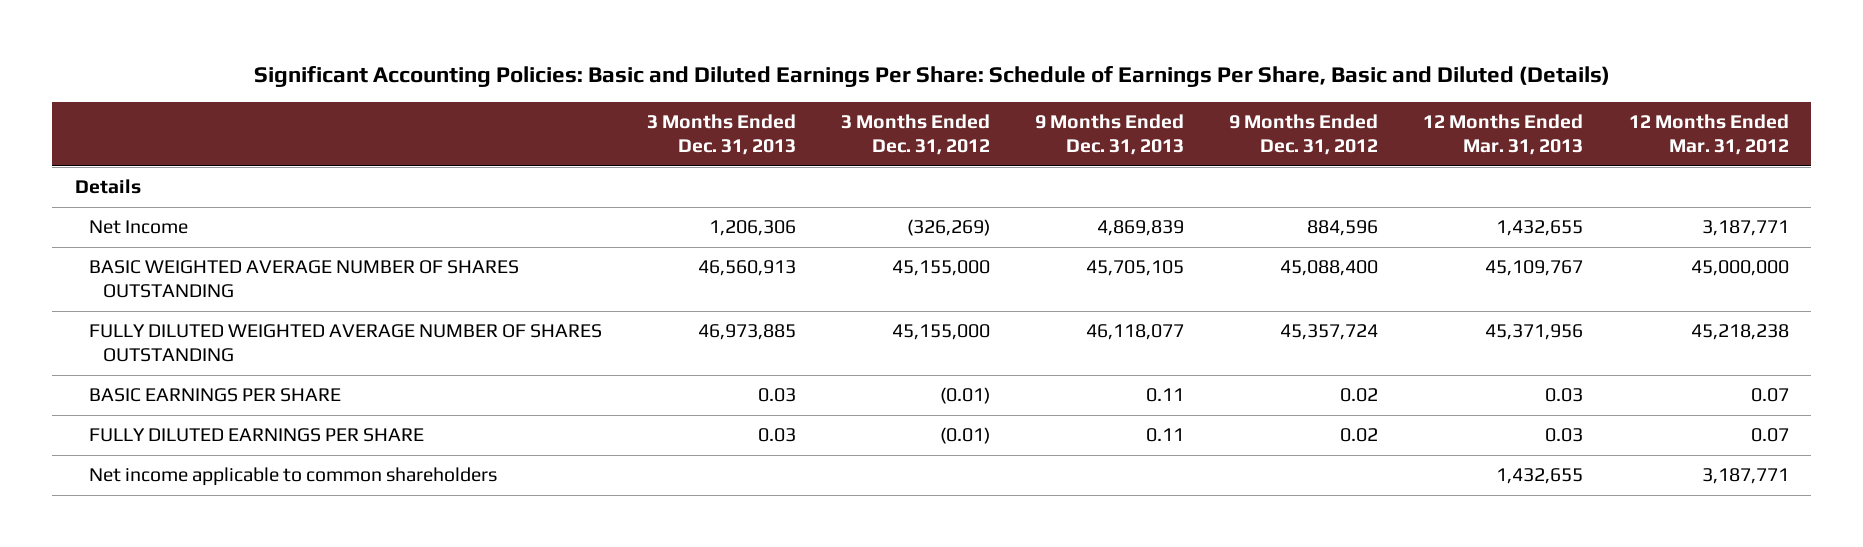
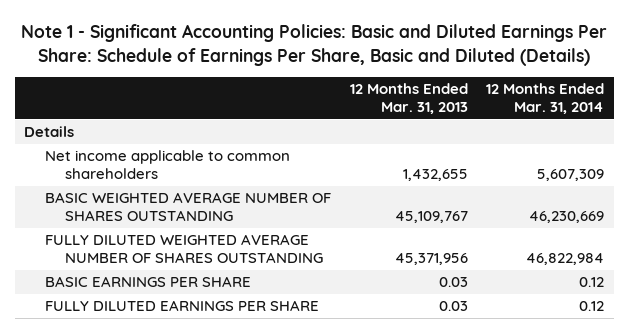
- Significant Accounting Policies: Basic and Diluted Earnings Per Share: Schedule of Earnings Per Share, Basic and Diluted (Details)
+ Note 1 - Significant Accounting Policies: Basic and Diluted Earnings Per Share: Schedule of Earnings Per Share, Basic and Diluted (Details)
- | 3 Months Ended Dec. 31, 2013 | 3 Months Ended Dec. 31, 2012 | 9 Months Ended Dec. 31, 2013 | 9 Months Ended Dec. 31, 2012 | 12 Months Ended Mar. 31, 2013 | 12 Months Ended Mar. 31, 2012
+ | 12 Months Ended Mar. 31, 2013 | 12 Months Ended Mar. 31, 2014
- Net Income | 1,206,306 | (326,269) | 4,869,839 | 884,596 | 1,432,655 | 3,187,771
moved up: Net income applicable to common shareholders | 1,432,655 | 5,607,309

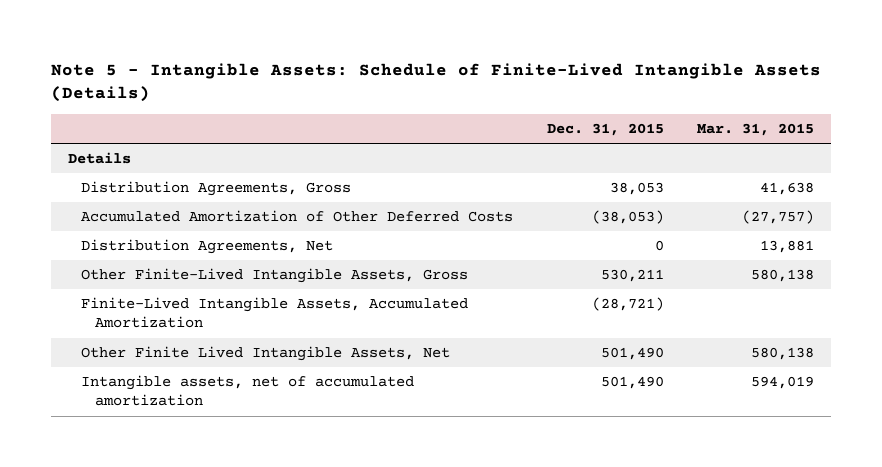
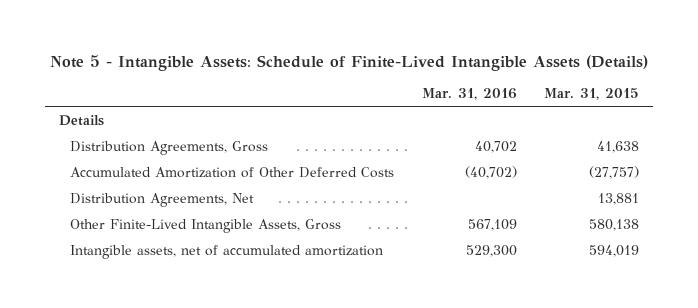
- | Dec. 31, 2015 | Mar. 31, 2015
+ | Mar. 31, 2016 | Mar. 31, 2015
- Finite-Lived Intangible Assets, Accumulated Amortization | (28,721) |
- Other Finite Lived Intangible Assets, Net | 501,490 | 580,138

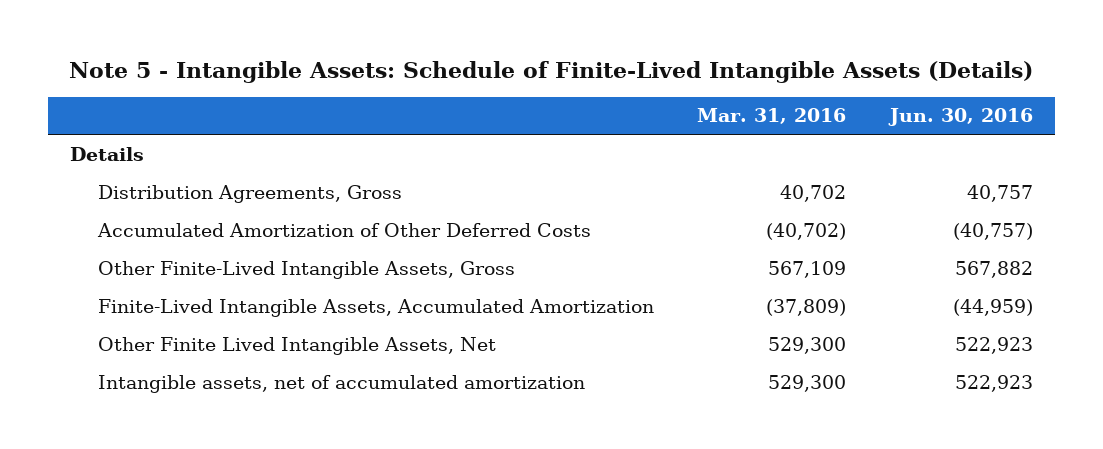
- | Mar. 31, 2016 | Mar. 31, 2015
+ | Mar. 31, 2016 | Jun. 30, 2016
- Distribution Agreements, Net | | 13,881
+ Finite-Lived Intangible Assets, Accumulated Amortization | (37,809) | (44,959)
+ Other Finite Lived Intangible Assets, Net | 529,300 | 522,923

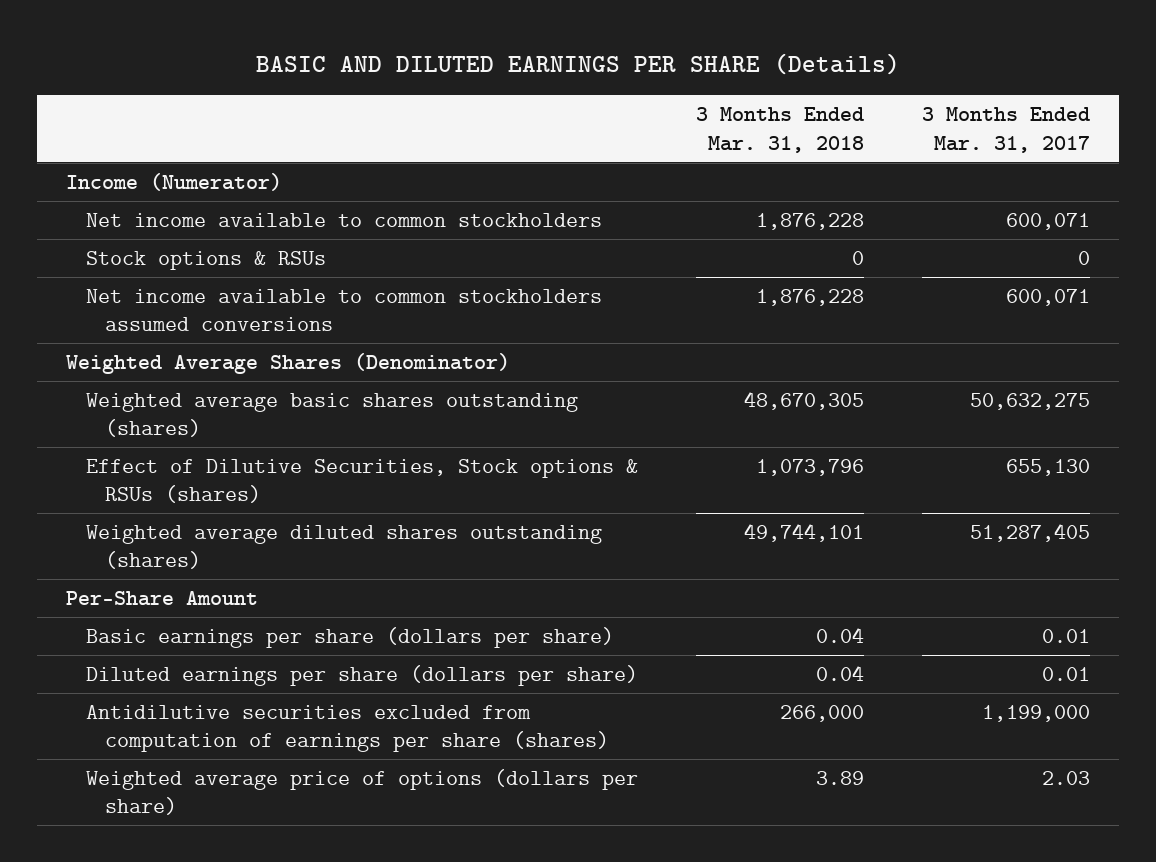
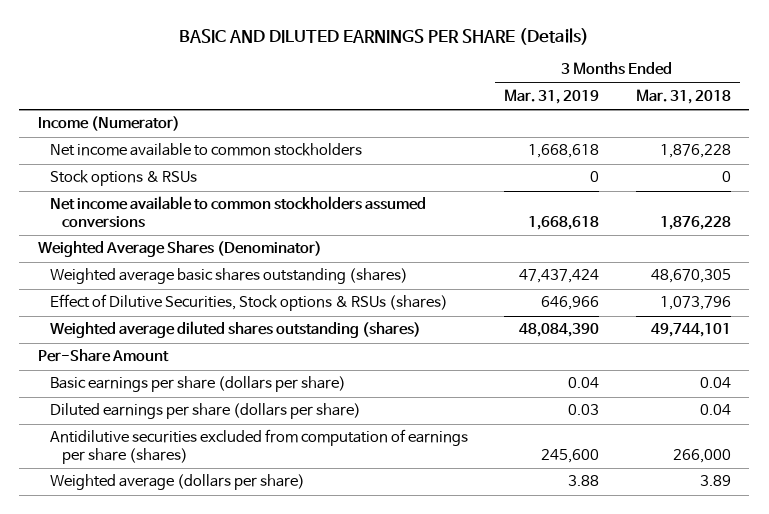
- | 3 Months Ended Mar. 31, 2018 | 3 Months Ended Mar. 31, 2017
+ | 3 Months Ended Mar. 31, 2019 | 3 Months Ended Mar. 31, 2018
- Weighted average price of options (dollars per share) | 3.89 | 2.03
+ Weighted average (dollars per share) | 3.88 | 3.89

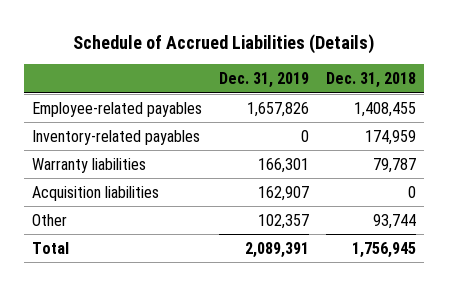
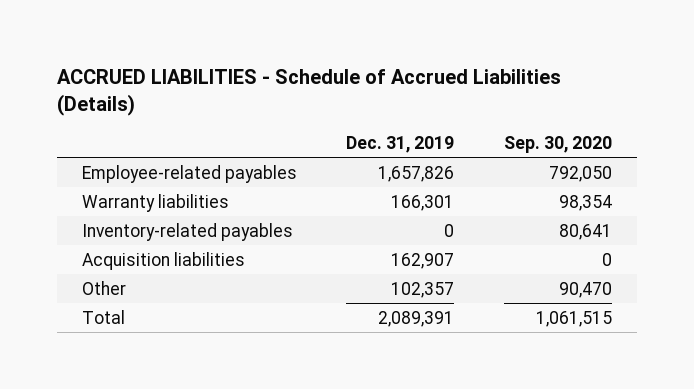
- Schedule of Accrued Liabilities (Details)
+ ACCRUED LIABILITIES - Schedule of Accrued Liabilities (Details)
- | Dec. 31, 2019 | Dec. 31, 2018
+ | Dec. 31, 2019 | Sep. 30, 2020
moved down: Inventory-related payables | 0 | 80,641

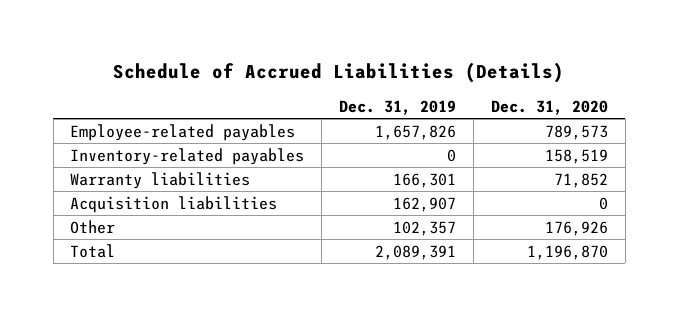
- ACCRUED LIABILITIES - Schedule of Accrued Liabilities (Details)
+ Schedule of Accrued Liabilities (Details)
- | Dec. 31, 2019 | Sep. 30, 2020
+ | Dec. 31, 2019 | Dec. 31, 2020
moved down: Warranty liabilities | 166,301 | 71,852

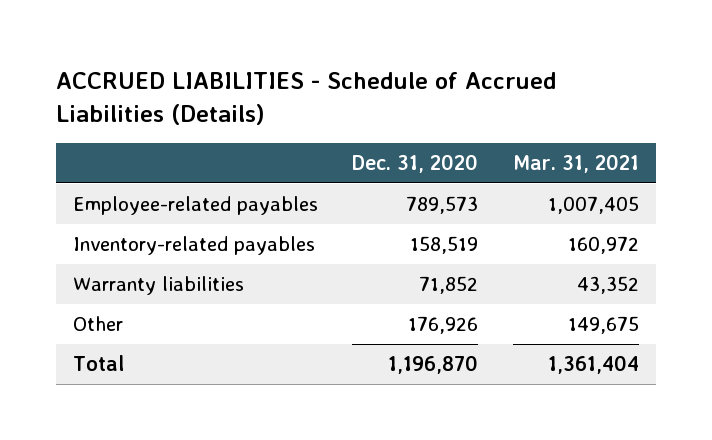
- Schedule of Accrued Liabilities (Details)
+ ACCRUED LIABILITIES - Schedule of Accrued Liabilities (Details)
- | Dec. 31, 2019 | Dec. 31, 2020
+ | Dec. 31, 2020 | Mar. 31, 2021
- Acquisition liabilities | 162,907 | 0

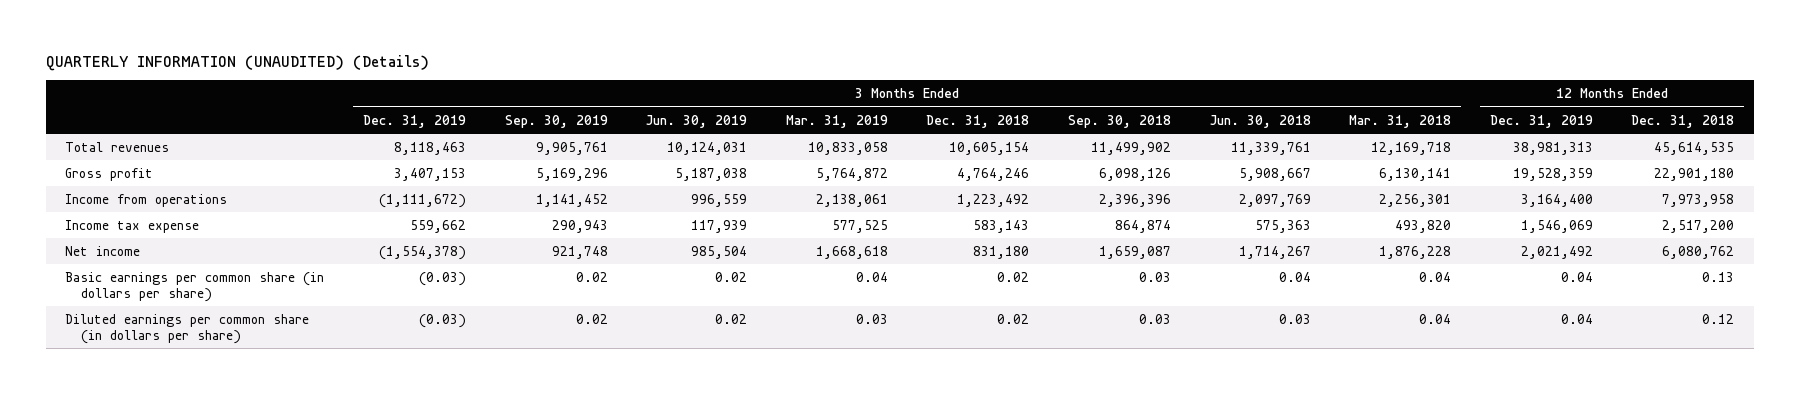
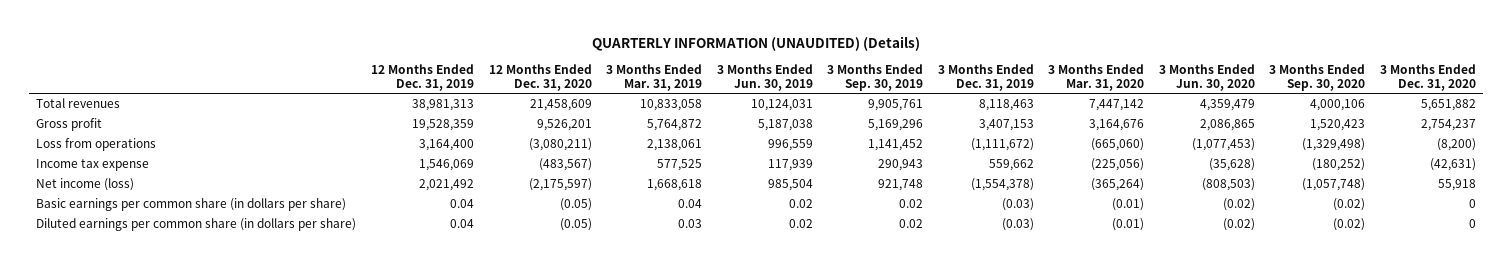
- | 3 Months Ended Dec. 31, 2019 | 3 Months Ended Sep. 30, 2019 | 3 Months Ended Jun. 30, 2019 | 3 Months Ended Mar. 31, 2019 | 3 Months Ended Dec. 31, 2018 | 3 Months Ended Sep. 30, 2018 | 3 Months Ended Jun. 30, 2018 | 3 Months Ended Mar. 31, 2018 | 12 Months Ended Dec. 31, 2019 | 12 Months Ended Dec. 31, 2018
+ | 12 Months Ended Dec. 31, 2019 | 12 Months Ended Dec. 31, 2020 | 3 Months Ended Mar. 31, 2019 | 3 Months Ended Jun. 30, 2019 | 3 Months Ended Sep. 30, 2019 | 3 Months Ended Dec. 31, 2019 | 3 Months Ended Mar. 31, 2020 | 3 Months Ended Jun. 30, 2020 | 3 Months Ended Sep. 30, 2020 | 3 Months Ended Dec. 31, 2020
- Income from operations | (1,111,672) | 1,141,452 | 996,559 | 2,138,061 | 1,223,492 | 2,396,396 | 2,097,769 | 2,256,301 | 3,164,400 | 7,973,958
+ Loss from operations | 3,164,400 | (3,080,211) | 2,138,061 | 996,559 | 1,141,452 | (1,111,672) | (665,060) | (1,077,453) | (1,329,498) | (8,200)
- Net income | (1,554,378) | 921,748 | 985,504 | 1,668,618 | 831,180 | 1,659,087 | 1,714,267 | 1,876,228 | 2,021,492 | 6,080,762
+ Net income (loss) | 2,021,492 | (2,175,597) | 1,668,618 | 985,504 | 921,748 | (1,554,378) | (365,264) | (808,503) | (1,057,748) | 55,918

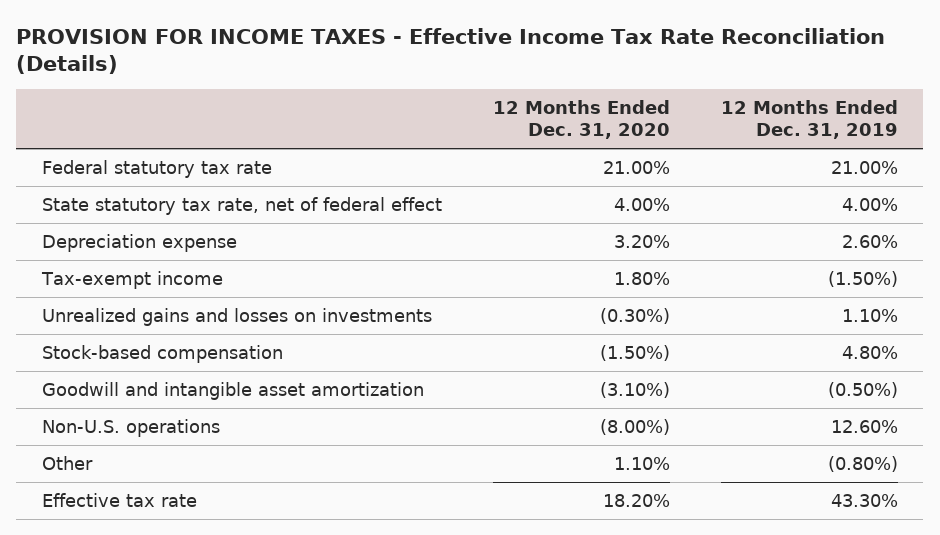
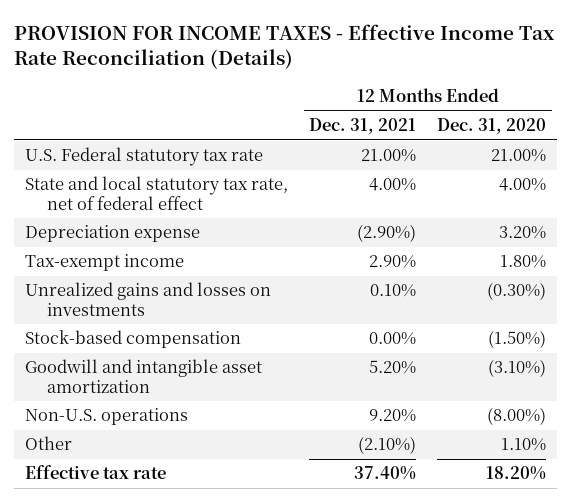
- | 12 Months Ended Dec. 31, 2020 | 12 Months Ended Dec. 31, 2019
+ | 12 Months Ended Dec. 31, 2021 | 12 Months Ended Dec. 31, 2020
- Federal statutory tax rate | 21.00% | 21.00%
- State statutory tax rate, net of federal effect | 4.00% | 4.00%
+ U.S. Federal statutory tax rate | 21.00% | 21.00%
+ State and local statutory tax rate, net of federal effect | 4.00% | 4.00%

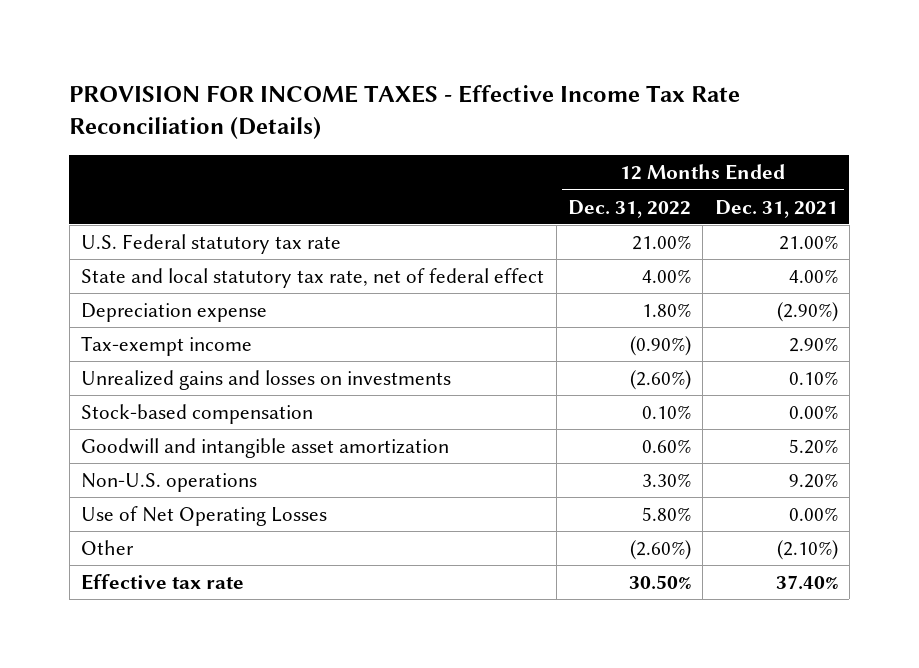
- | 12 Months Ended Dec. 31, 2021 | 12 Months Ended Dec. 31, 2020
+ | 12 Months Ended Dec. 31, 2022 | 12 Months Ended Dec. 31, 2021
+ Use of Net Operating Losses | 5.80% | 0.00%

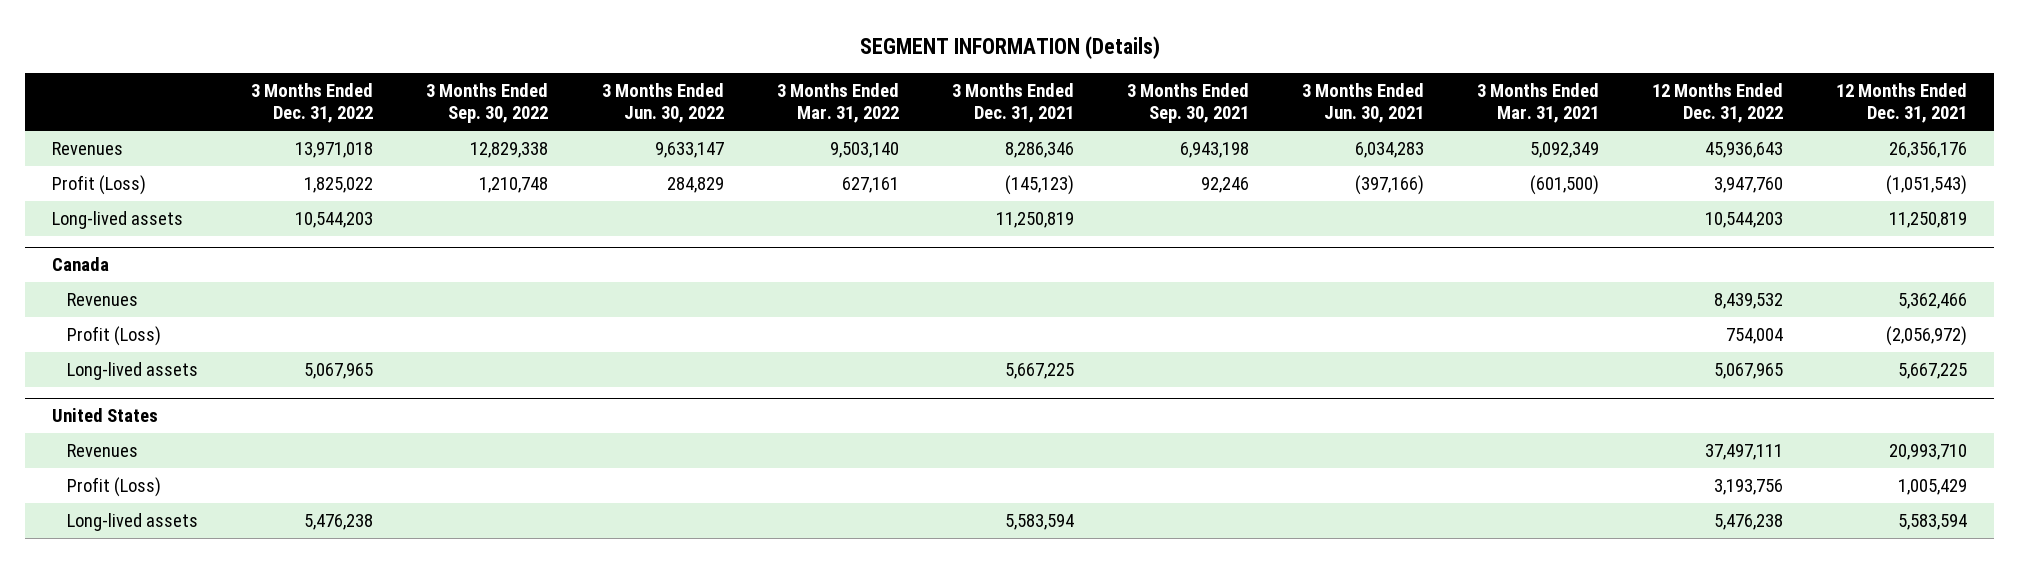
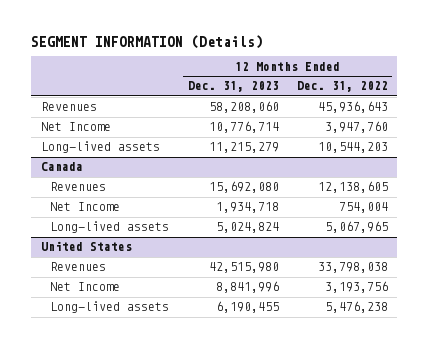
- | 3 Months Ended Dec. 31, 2022 | 3 Months Ended Sep. 30, 2022 | 3 Months Ended Jun. 30, 2022 | 3 Months Ended Mar. 31, 2022 | 3 Months Ended Dec. 31, 2021 | 3 Months Ended Sep. 30, 2021 | 3 Months Ended Jun. 30, 2021 | 3 Months Ended Mar. 31, 2021 | 12 Months Ended Dec. 31, 2022 | 12 Months Ended Dec. 31, 2021
+ | 12 Months Ended Dec. 31, 2023 | 12 Months Ended Dec. 31, 2022
- Profit (Loss) | 1,825,022 | 1,210,748 | 284,829 | 627,161 | (145,123) | 92,246 | (397,166) | (601,500) | 3,947,760 | (1,051,543)
+ Net Income | 10,776,714 | 3,947,760
@ Canada
- Revenues | | | | | | | | | 8,439,532 | 5,362,466
- Profit (Loss) | | | | | | | | | 754,004 | (2,056,972)
+ Revenues | 15,692,080 | 12,138,605
+ Net Income | 1,934,718 | 754,004
@ United States
- Revenues | | | | | | | | | 37,497,111 | 20,993,710
- Profit (Loss) | | | | | | | | | 3,193,756 | 1,005,429
+ Revenues | 42,515,980 | 33,798,038
+ Net Income | 8,841,996 | 3,193,756

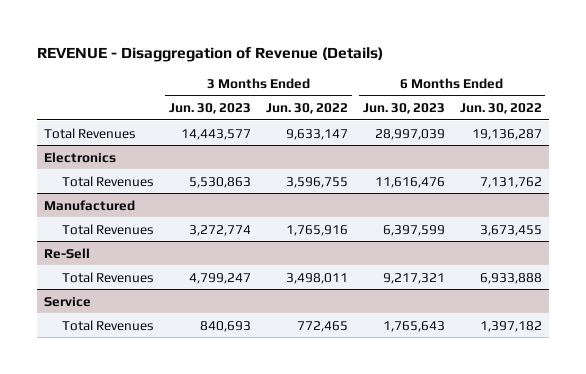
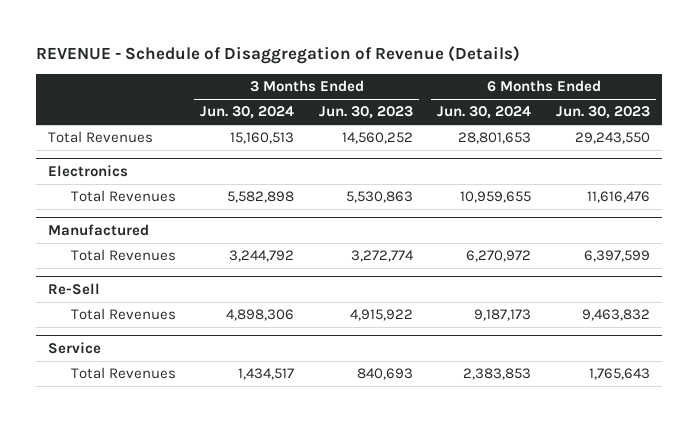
- REVENUE - Disaggregation of Revenue (Details)
+ REVENUE - Schedule of Disaggregation of Revenue (Details)
- | 3 Months Ended Jun. 30, 2023 | 3 Months Ended Jun. 30, 2022 | 6 Months Ended Jun. 30, 2023 | 6 Months Ended Jun. 30, 2022
+ | 3 Months Ended Jun. 30, 2024 | 3 Months Ended Jun. 30, 2023 | 6 Months Ended Jun. 30, 2024 | 6 Months Ended Jun. 30, 2023
- Total Revenues | 14,443,577 | 9,633,147 | 28,997,039 | 19,136,287
+ Total Revenues | 15,160,513 | 14,560,252 | 28,801,653 | 29,243,550
@ Re-Sell
- Total Revenues | 4,799,247 | 3,498,011 | 9,217,321 | 6,933,888
+ Total Revenues | 4,898,306 | 4,915,922 | 9,187,173 | 9,463,832

